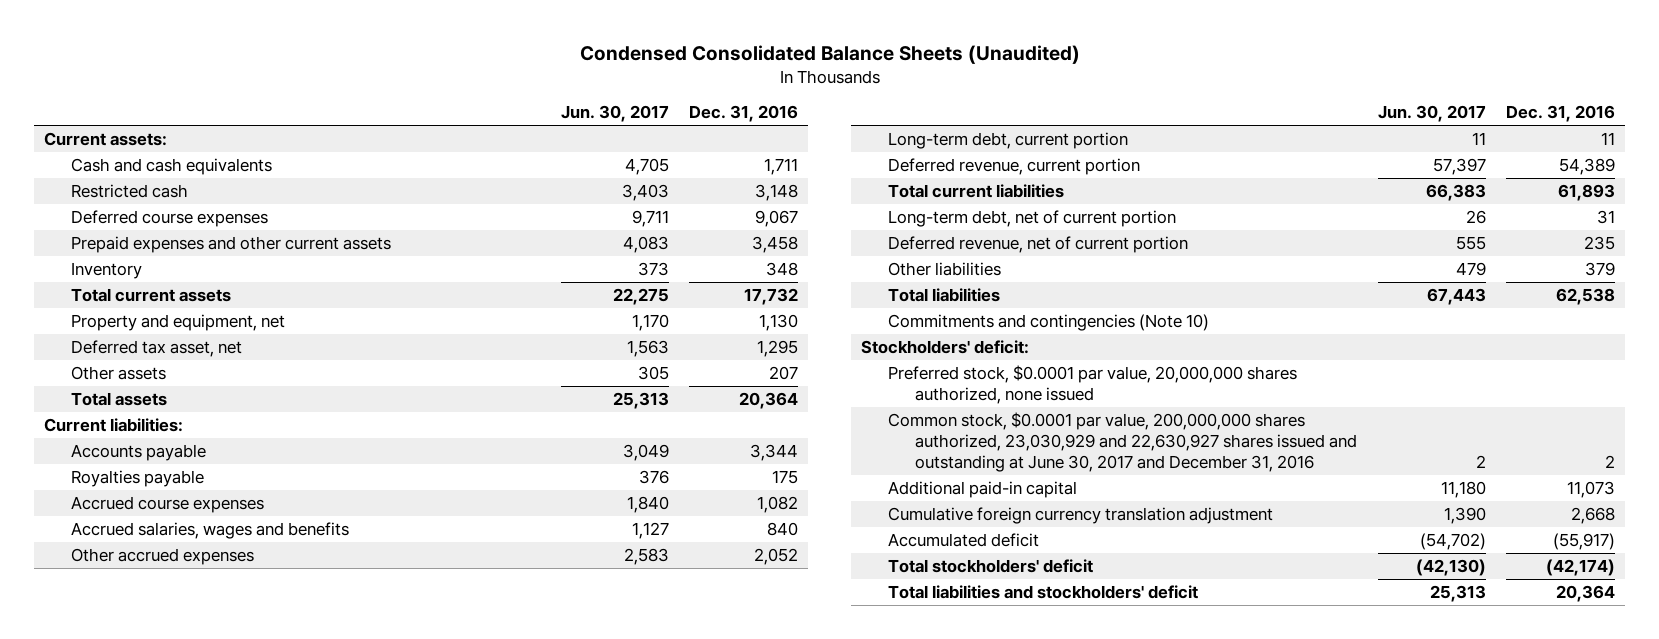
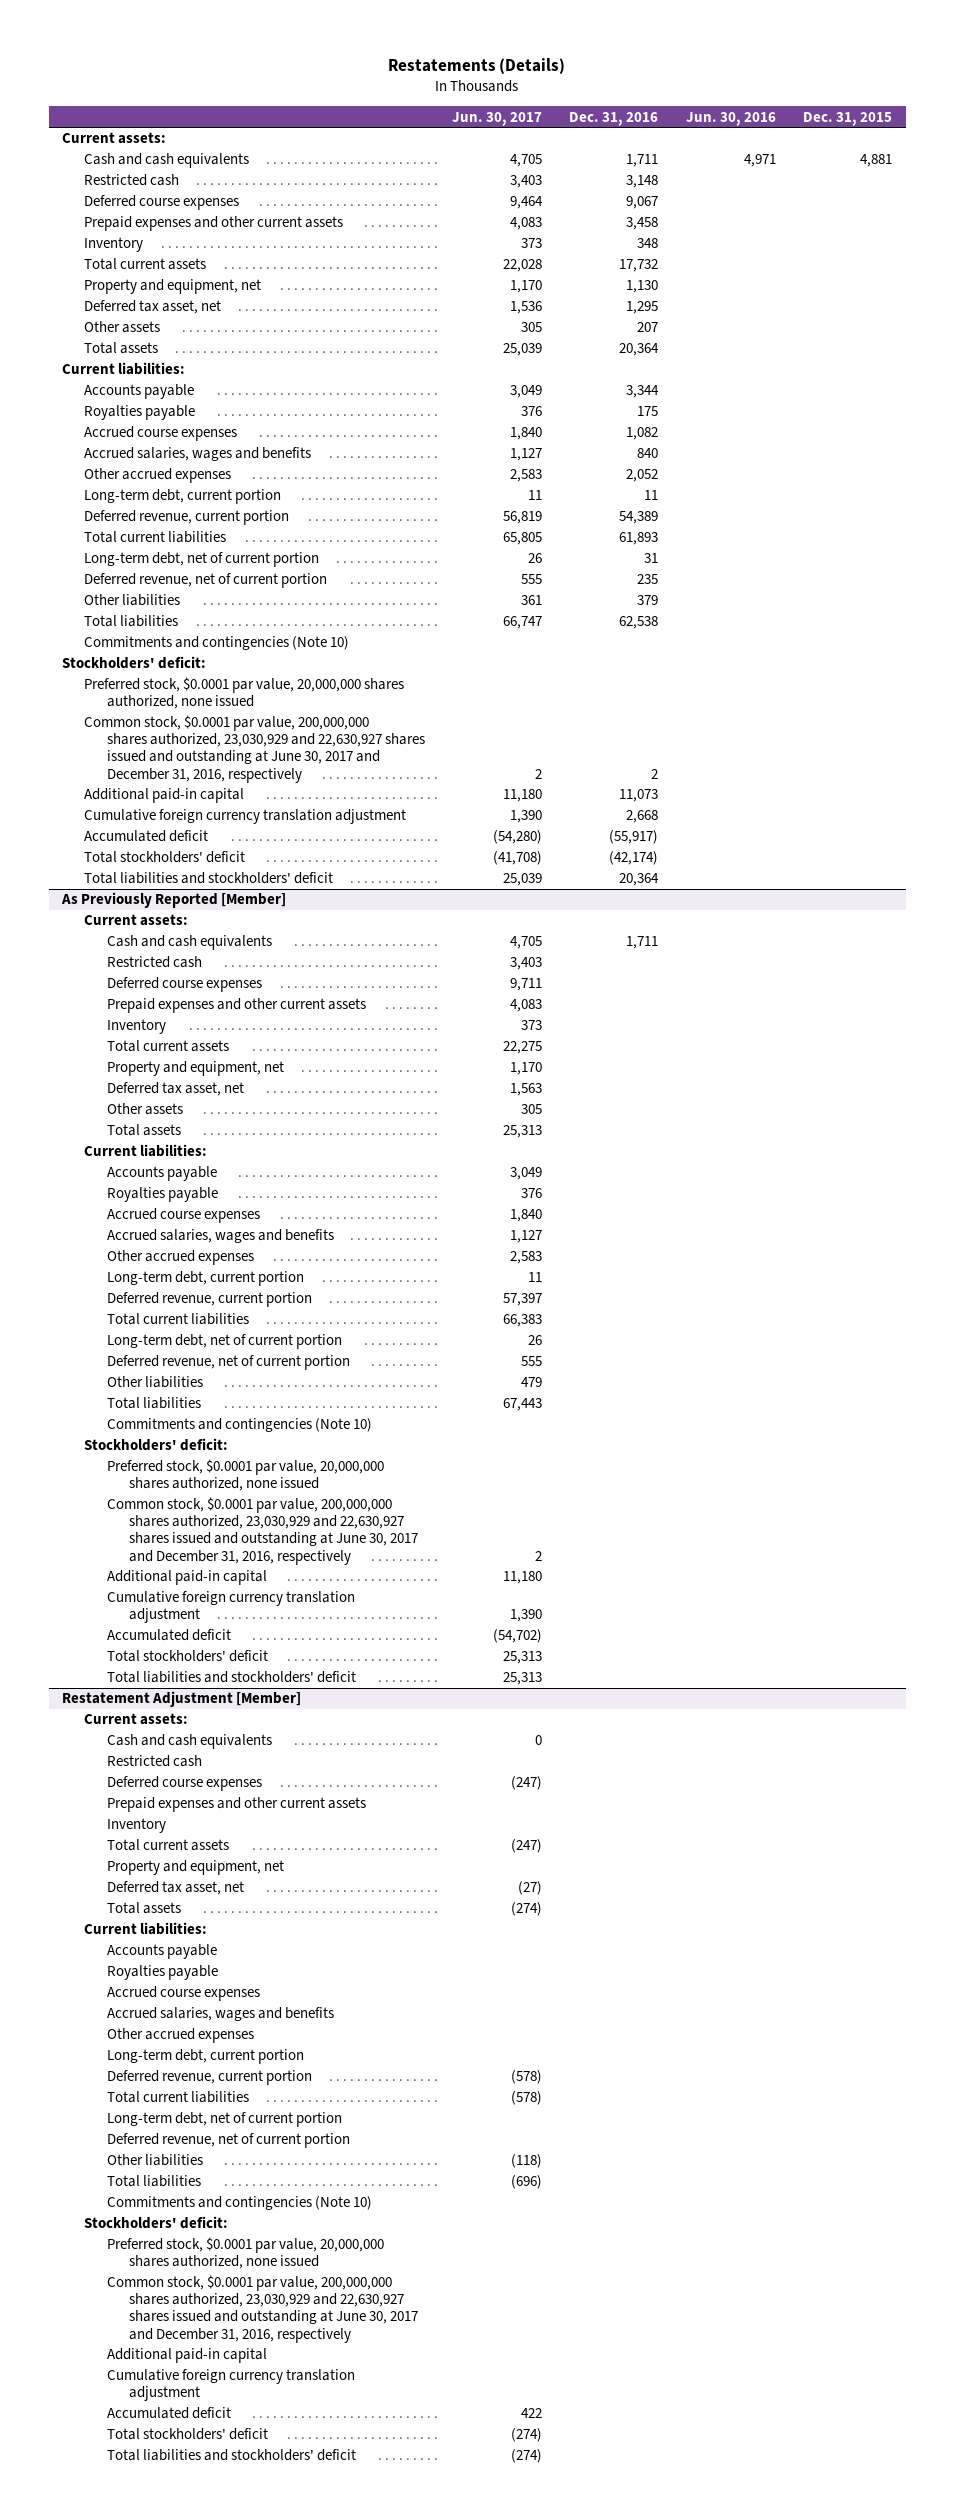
- Condensed Consolidated Balance Sheets (Unaudited)
+ Restatements (Details)
- | Jun. 30, 2017 | Dec. 31, 2016
+ | Jun. 30, 2017 | Dec. 31, 2016 | Jun. 30, 2016 | Dec. 31, 2015
- Deferred course expenses | 9,711 | 9,067
+ Deferred course expenses | 9,464 | 9,067 | |
- Total current assets | 22,275 | 17,732
+ Total current assets | 22,028 | 17,732 | |
- Deferred tax asset, net | 1,563 | 1,295
+ Deferred tax asset, net | 1,536 | 1,295 | |
- Total assets | 25,313 | 20,364
+ Total assets | 25,039 | 20,364 | |
- Deferred revenue, current portion | 57,397 | 54,389
- Total current liabilities | 66,383 | 61,893
+ Deferred revenue, current portion | 56,819 | 54,389 | |
+ Total current liabilities | 65,805 | 61,893 | |
- Other liabilities | 479 | 379
- Total liabilities | 67,443 | 62,538
+ Other liabilities | 361 | 379 | |
+ Total liabilities | 66,747 | 62,538 | |
- Common stock, $0.0001 par value, 200,000,000 shares authorized, 23,030,929 and 22,630,927 shares issued and outstanding at June 30, 2017 and December 31, 2016 | 2 | 2
+ Common stock, $0.0001 par value, 200,000,000 shares authorized, 23,030,929 and 22,630,927 shares issued and outstanding at June 30, 2017 and December 31, 2016, respectively | 2 | 2 | |
- Accumulated deficit | (54,702) | (55,917)
- Total stockholders' deficit | (42,130) | (42,174)
- Total liabilities and stockholders' deficit | 25,313 | 20,364
+ Accumulated deficit | (54,280) | (55,917) | |
+ Total stockholders' deficit | (41,708) | (42,174) | |
+ Total liabilities and stockholders' deficit | 25,039 | 20,364 | |
+ As Previously Reported [Member]
+ Current assets:
+ Cash and cash equivalents | 4,705 | 1,711 | |
+ Restricted cash | 3,403 | | |
+ Deferred course expenses | 9,711 | | |
+ Prepaid expenses and other current assets | 4,083 | | |
+ Inventory | 373 | | |
+ Total current assets | 22,275 | | |
+ Property and equipment, net | 1,170 | | |
+ Deferred tax asset, net | 1,563 | | |
+ Other assets | 305 | | |
+ Total assets | 25,313 | | |
+ Current liabilities:
+ Accounts payable | 3,049 | | |
+ Royalties payable | 376 | | |
+ Accrued course expenses | 1,840 | | |
+ Accrued salaries, wages and benefits | 1,127 | | |
+ Other accrued expenses | 2,583 | | |
+ Long-term debt, current portion | 11 | | |
+ Deferred revenue, current portion | 57,397 | | |
+ Total current liabilities | 66,383 | | |
+ Long-term debt, net of current portion | 26 | | |
+ Deferred revenue, net of current portion | 555 | | |
+ Other liabilities | 479 | | |
+ Total liabilities | 67,443 | | |
+ Commitments and contingencies (Note 10)
+ Stockholders' deficit:
+ Preferred stock, $0.0001 par value, 20,000,000 shares authorized, none issued
+ Common stock, $0.0001 par value, 200,000,000 shares authorized, 23,030,929 and 22,630,927 shares issued and outstanding at June 30, 2017 and December 31, 2016, respectively | 2 | | |
+ Additional paid-in capital | 11,180 | | |
+ Cumulative foreign currency translation adjustment | 1,390 | | |
+ Accumulated deficit | (54,702) | | |
+ Total stockholders' deficit | 25,313 | | |
+ Total liabilities and stockholders' deficit | 25,313 | | |
+ Restatement Adjustment [Member]
+ Current assets:
+ Cash and cash equivalents | 0 | | |
+ Restricted cash
+ Deferred course expenses | (247) | | |
+ Prepaid expenses and other current assets
+ Inventory
+ Total current assets | (247) | | |
+ Property and equipment, net
+ Deferred tax asset, net | (27) | | |
+ Total assets | (274) | | |
+ Current liabilities:
+ Accounts payable
+ Royalties payable
+ Accrued course expenses
+ Accrued salaries, wages and benefits
+ Other accrued expenses
+ Long-term debt, current portion
+ Deferred revenue, current portion | (578) | | |
+ Total current liabilities | (578) | | |
+ Long-term debt, net of current portion
+ Deferred revenue, net of current portion
+ Other liabilities | (118) | | |
+ Total liabilities | (696) | | |
+ Commitments and contingencies (Note 10)
+ Stockholders' deficit:
+ Preferred stock, $0.0001 par value, 20,000,000 shares authorized, none issued
+ Common stock, $0.0001 par value, 200,000,000 shares authorized, 23,030,929 and 22,630,927 shares issued and outstanding at June 30, 2017 and December 31, 2016, respectively
+ Additional paid-in capital
+ Cumulative foreign currency translation adjustment
+ Accumulated deficit | 422 | | |
+ Total stockholders' deficit | (274) | | |
+ Total liabilities and stockholders' deficit | (274) | | |

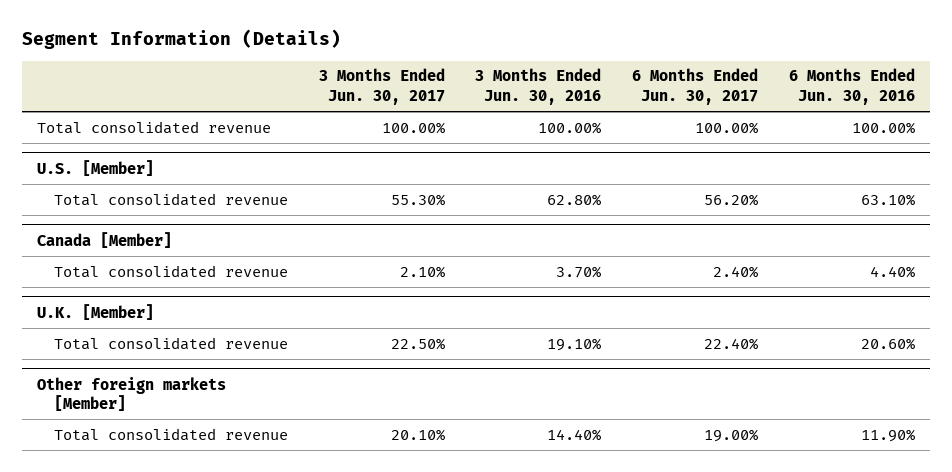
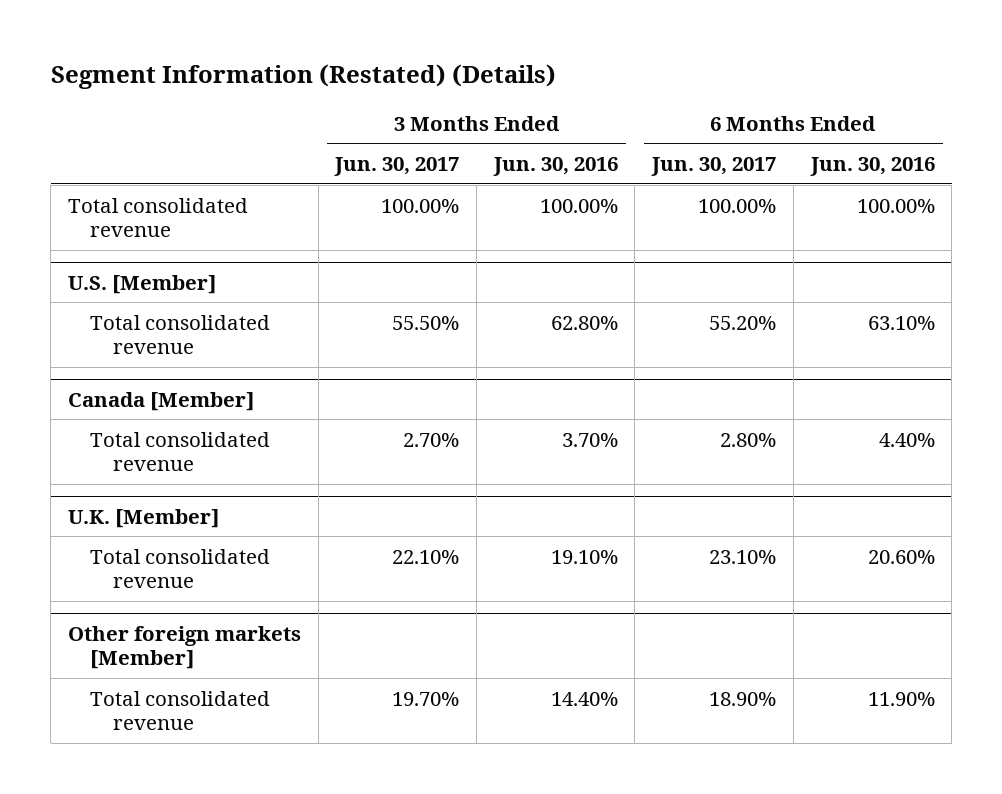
- Segment Information (Details)
+ Segment Information (Restated) (Details)
@ U.S. [Member]
- Total consolidated revenue | 55.30% | 62.80% | 56.20% | 63.10%
+ Total consolidated revenue | 55.50% | 62.80% | 55.20% | 63.10%
@ Canada [Member]
- Total consolidated revenue | 2.10% | 3.70% | 2.40% | 4.40%
+ Total consolidated revenue | 2.70% | 3.70% | 2.80% | 4.40%
@ U.K. [Member]
- Total consolidated revenue | 22.50% | 19.10% | 22.40% | 20.60%
+ Total consolidated revenue | 22.10% | 19.10% | 23.10% | 20.60%
@ Other foreign markets [Member]
- Total consolidated revenue | 20.10% | 14.40% | 19.00% | 11.90%
+ Total consolidated revenue | 19.70% | 14.40% | 18.90% | 11.90%

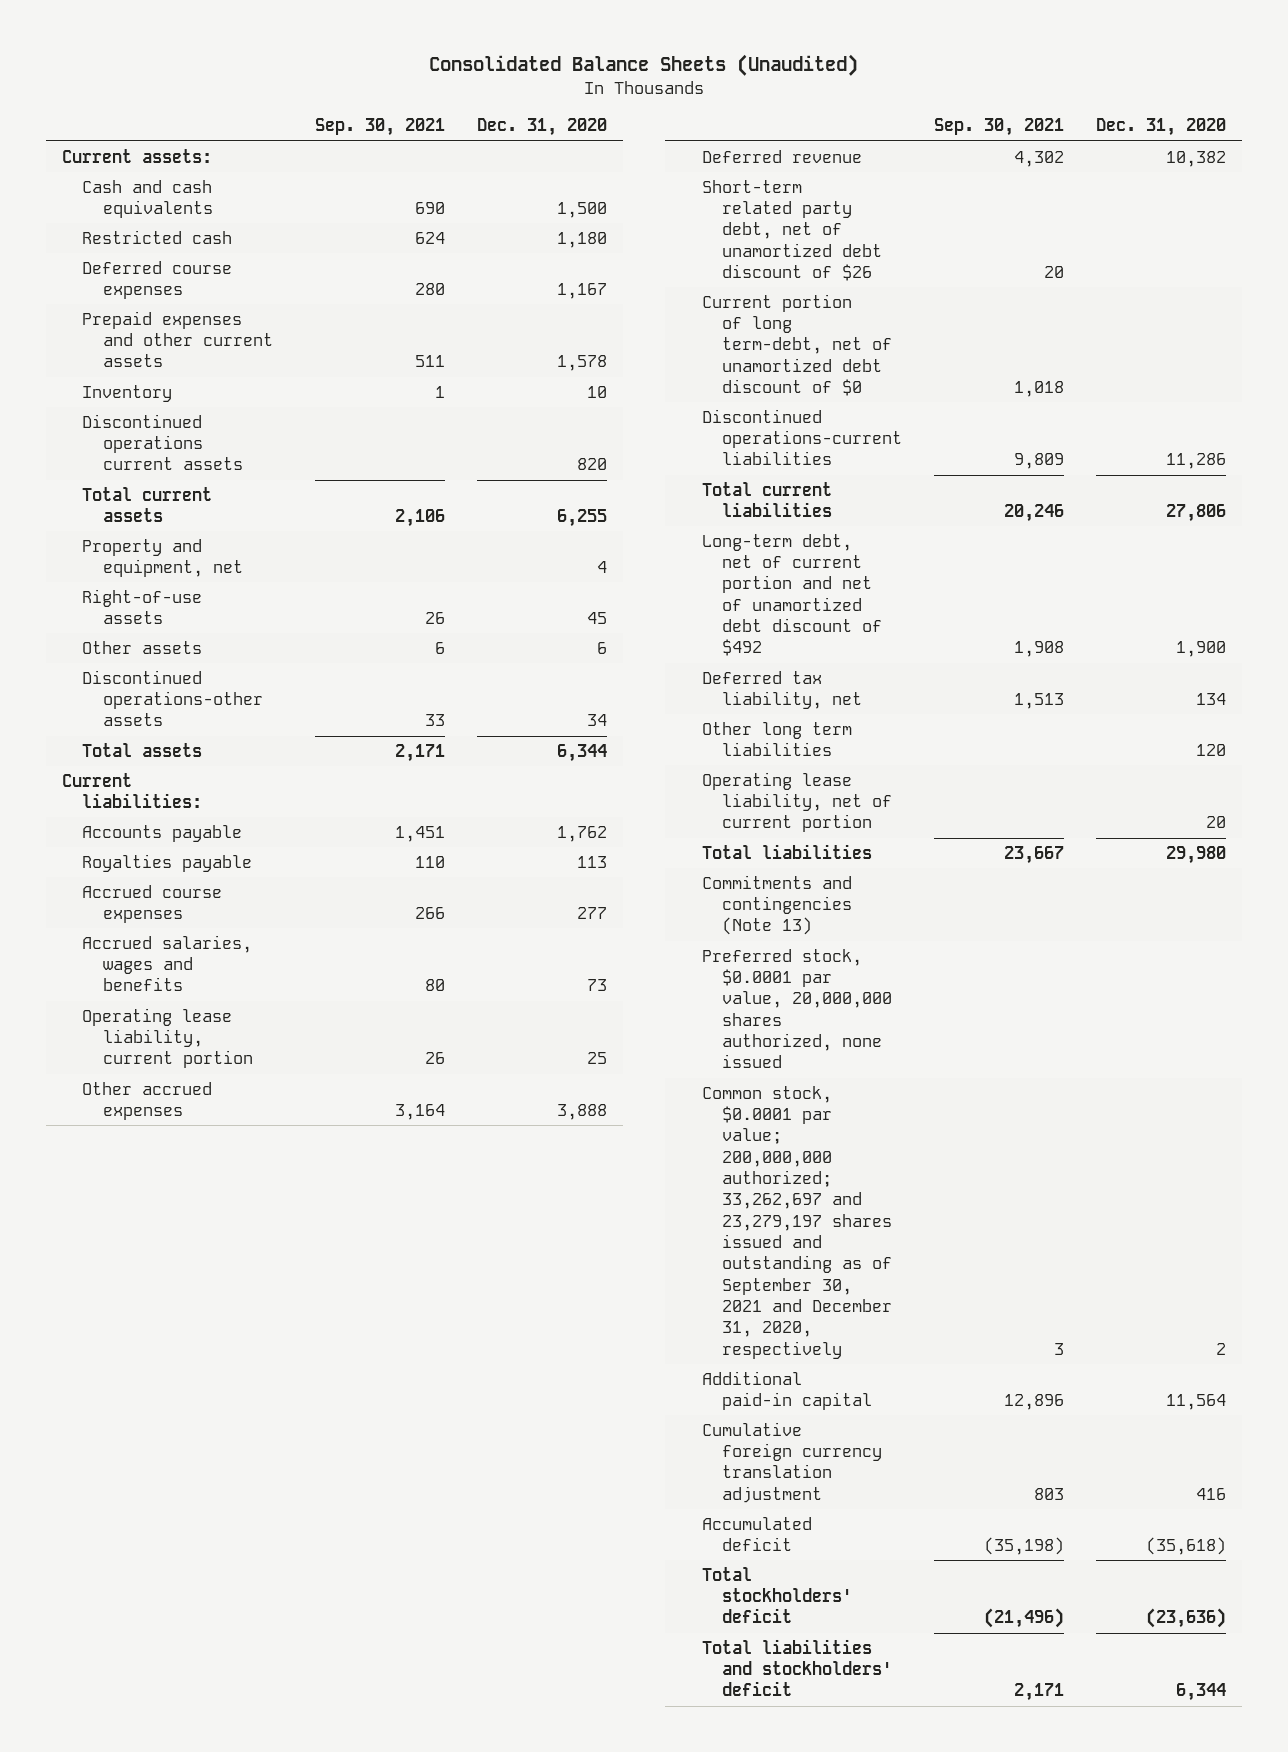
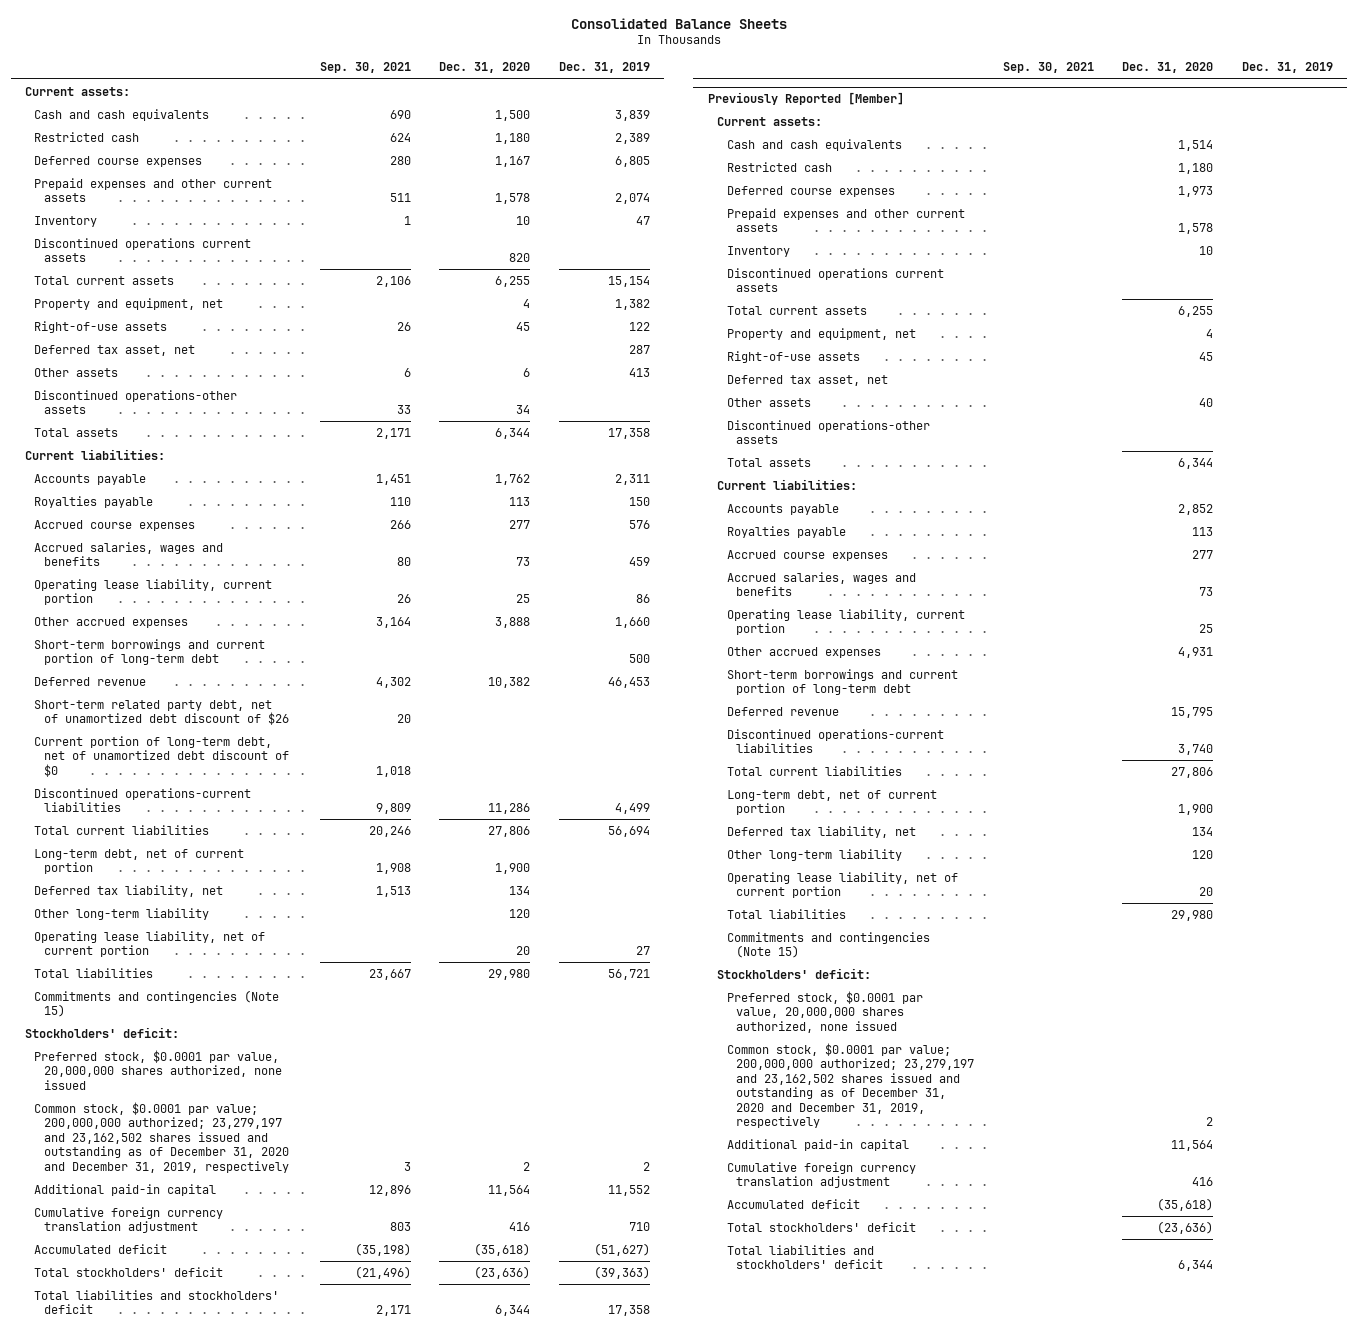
- Consolidated Balance Sheets (Unaudited)
+ Consolidated Balance Sheets
- | Sep. 30, 2021 | Dec. 31, 2020
+ | Sep. 30, 2021 | Dec. 31, 2020 | Dec. 31, 2019
+ Deferred tax asset, net | | | 287
+ Short-term borrowings and current portion of long-term debt | | | 500
- Current portion of long term-debt, net of unamortized debt discount of $0 | 1,018 |
+ Current portion of long-term debt, net of unamortized debt discount of $0 | 1,018 | |
- Long-term debt, net of current portion and net of unamortized debt discount of $492 | 1,908 | 1,900
+ Long-term debt, net of current portion | 1,908 | 1,900 |
- Other long term liabilities | | 120
+ Other long-term liability | | 120 |
- Commitments and contingencies (Note 13)
+ Commitments and contingencies (Note 15)
+ Stockholders' deficit:
- Common stock, $0.0001 par value; 200,000,000 authorized; 33,262,697 and 23,279,197 shares issued and outstanding as of September 30, 2021 and December 31, 2020, respectively | 3 | 2
+ Common stock, $0.0001 par value; 200,000,000 authorized; 23,279,197 and 23,162,502 shares issued and outstanding as of December 31, 2020 and December 31, 2019, respectively | 3 | 2 | 2
+ Previously Reported [Member]
+ Current assets:
+ Cash and cash equivalents | | 1,514 |
+ Restricted cash | | 1,180 |
+ Deferred course expenses | | 1,973 |
+ Prepaid expenses and other current assets | | 1,578 |
+ Inventory | | 10 |
+ Discontinued operations current assets
+ Total current assets | | 6,255 |
+ Property and equipment, net | | 4 |
+ Right-of-use assets | | 45 |
+ Deferred tax asset, net
+ Other assets | | 40 |
+ Discontinued operations-other assets
+ Total assets | | 6,344 |
+ Current liabilities:
+ Accounts payable | | 2,852 |
+ Royalties payable | | 113 |
+ Accrued course expenses | | 277 |
+ Accrued salaries, wages and benefits | | 73 |
+ Operating lease liability, current portion | | 25 |
+ Other accrued expenses | | 4,931 |
+ Short-term borrowings and current portion of long-term debt
+ Deferred revenue | | 15,795 |
+ Discontinued operations-current liabilities | | 3,740 |
+ Total current liabilities | | 27,806 |
+ Long-term debt, net of current portion | | 1,900 |
+ Deferred tax liability, net | | 134 |
+ Other long-term liability | | 120 |
+ Operating lease liability, net of current portion | | 20 |
+ Total liabilities | | 29,980 |
+ Commitments and contingencies (Note 15)
+ Stockholders' deficit:
+ Preferred stock, $0.0001 par value, 20,000,000 shares authorized, none issued
+ Common stock, $0.0001 par value; 200,000,000 authorized; 23,279,197 and 23,162,502 shares issued and outstanding as of December 31, 2020 and December 31, 2019, respectively | | 2 |
+ Additional paid-in capital | | 11,564 |
+ Cumulative foreign currency translation adjustment | | 416 |
+ Accumulated deficit | | (35,618) |
+ Total stockholders' deficit | | (23,636) |
+ Total liabilities and stockholders' deficit | | 6,344 |

